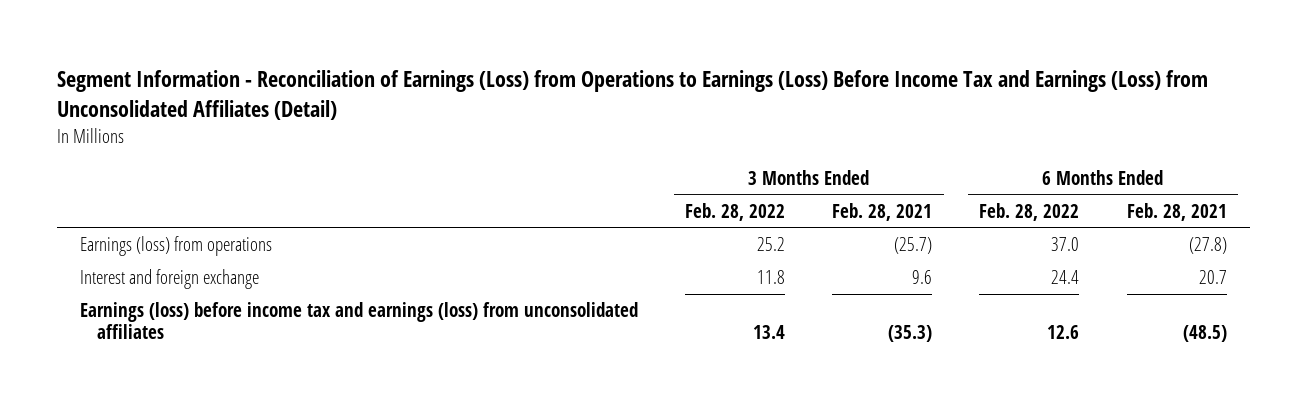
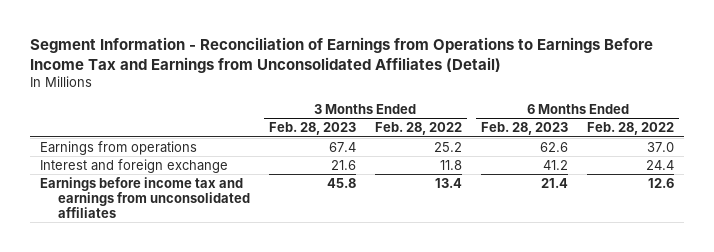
- Segment Information - Reconciliation of Earnings (Loss) from Operations to Earnings (Loss) Before Income Tax and Earnings (Loss) from Unconsolidated Affiliates (Detail)
+ Segment Information - Reconciliation of Earnings from Operations to Earnings Before Income Tax and Earnings from Unconsolidated Affiliates (Detail)
- | 3 Months Ended Feb. 28, 2022 | 3 Months Ended Feb. 28, 2021 | 6 Months Ended Feb. 28, 2022 | 6 Months Ended Feb. 28, 2021
+ | 3 Months Ended Feb. 28, 2023 | 3 Months Ended Feb. 28, 2022 | 6 Months Ended Feb. 28, 2023 | 6 Months Ended Feb. 28, 2022
- Earnings (loss) from operations | 25.2 | (25.7) | 37.0 | (27.8)
+ Earnings from operations | 67.4 | 25.2 | 62.6 | 37.0
- Earnings (loss) before income tax and earnings (loss) from unconsolidated affiliates | 13.4 | (35.3) | 12.6 | (48.5)
+ Earnings before income tax and earnings from unconsolidated affiliates | 45.8 | 13.4 | 21.4 | 12.6

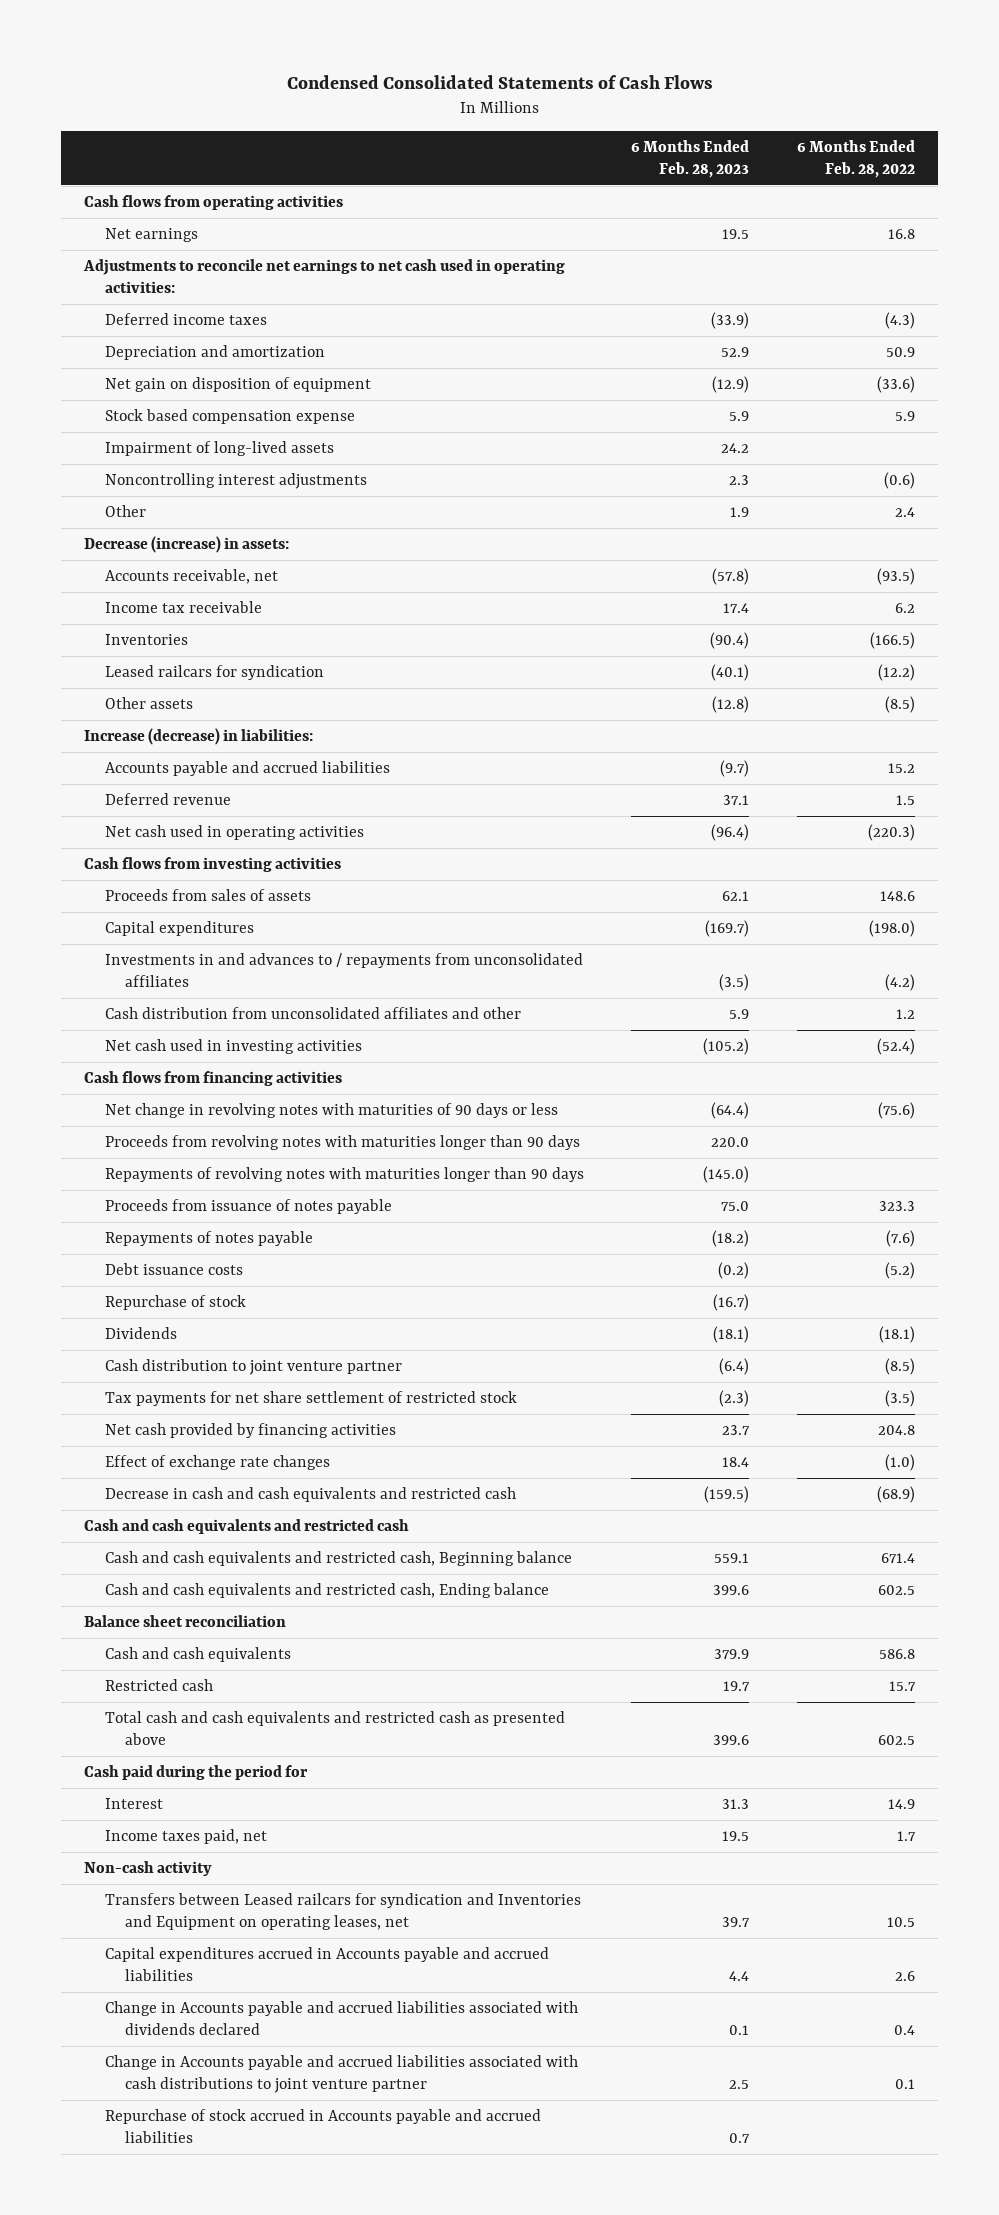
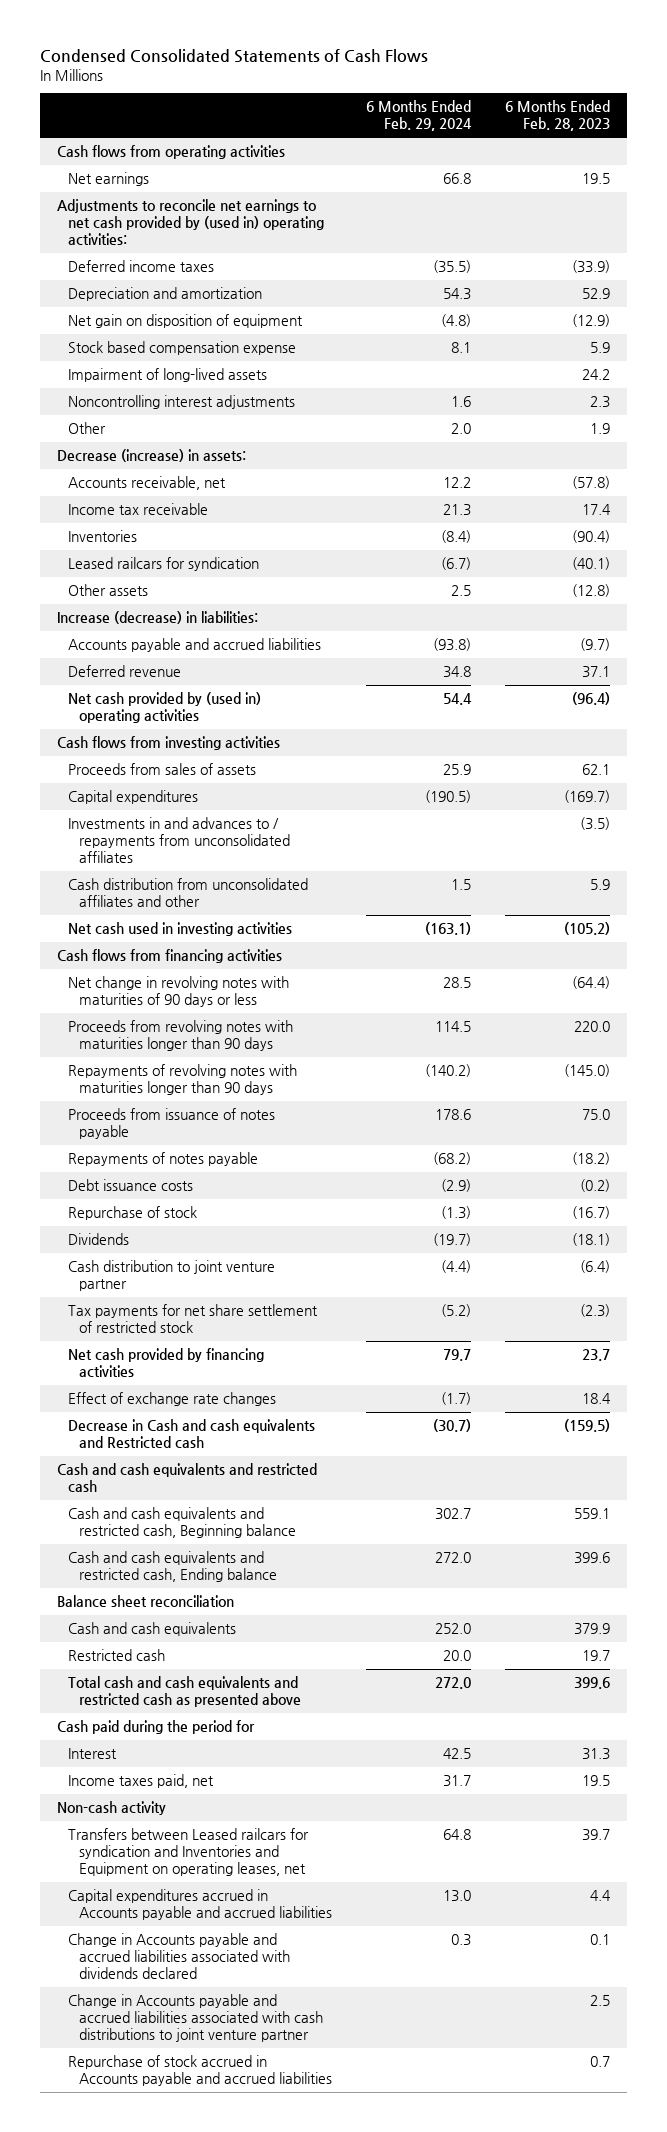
- | 6 Months Ended Feb. 28, 2023 | 6 Months Ended Feb. 28, 2022
+ | 6 Months Ended Feb. 29, 2024 | 6 Months Ended Feb. 28, 2023
- Adjustments to reconcile net earnings to net cash used in operating activities:
+ Adjustments to reconcile net earnings to net cash provided by (used in) operating activities:
- Net cash used in operating activities | (96.4) | (220.3)
+ Net cash provided by (used in) operating activities | 54.4 | (96.4)
- Decrease in cash and cash equivalents and restricted cash | (159.5) | (68.9)
+ Decrease in Cash and cash equivalents and Restricted cash | (30.7) | (159.5)

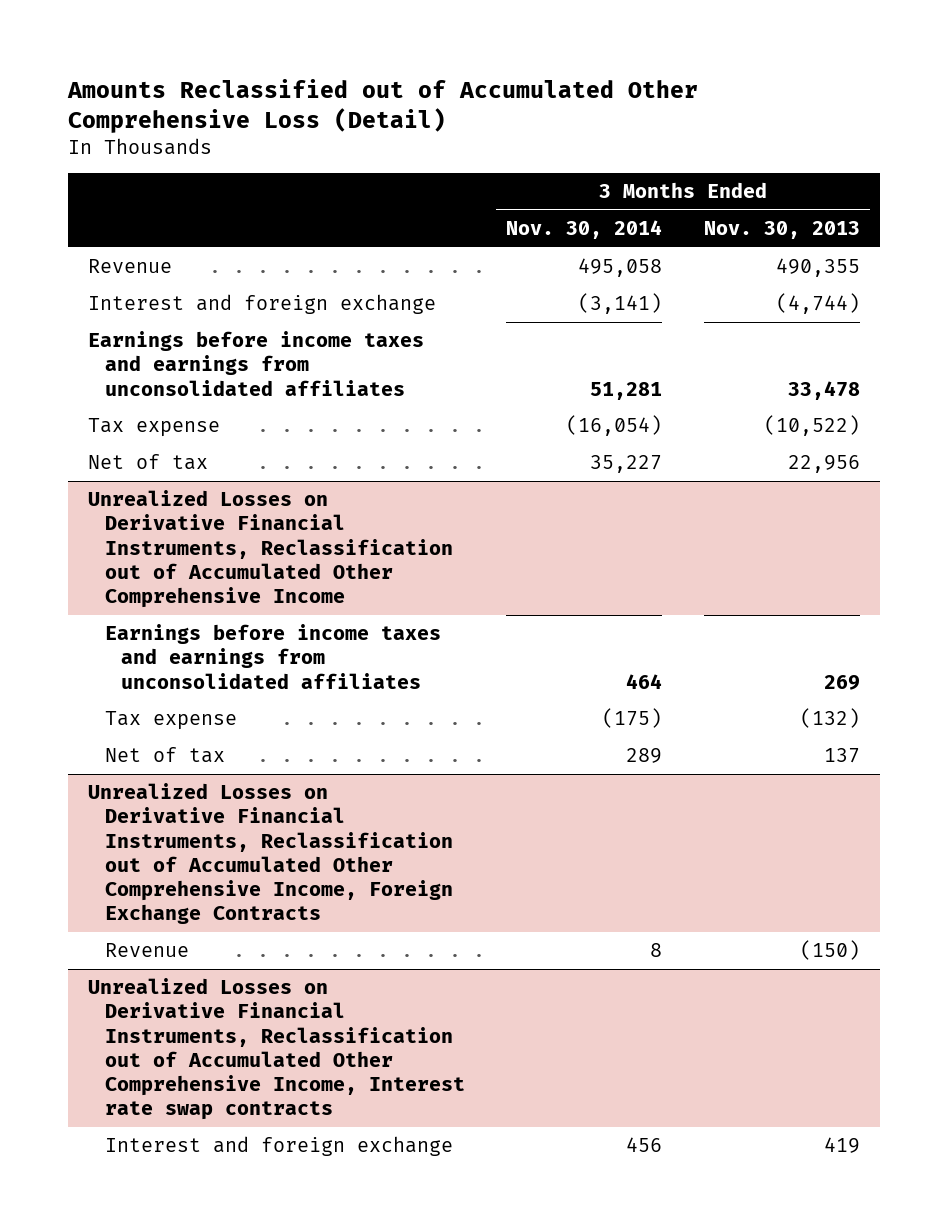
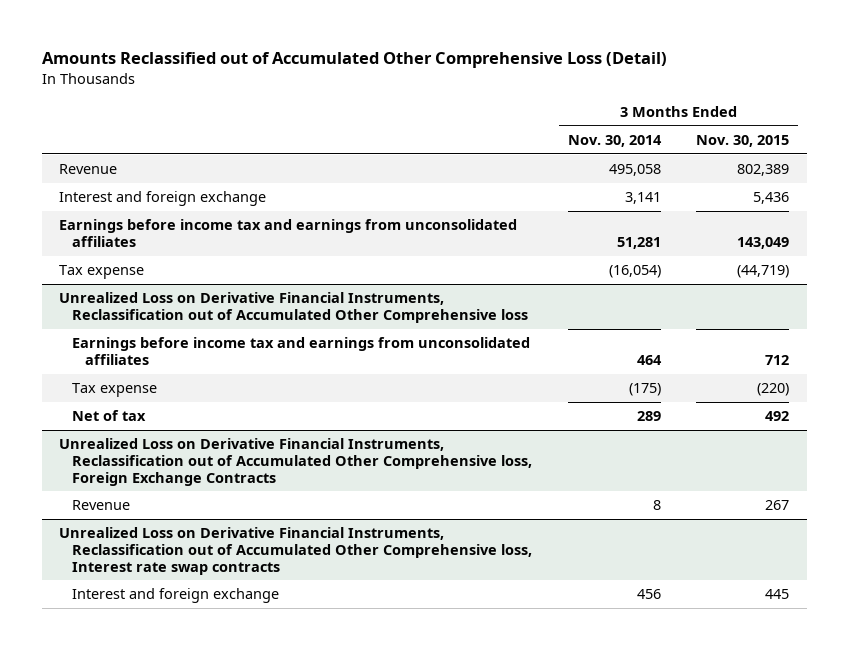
- | 3 Months Ended Nov. 30, 2014 | 3 Months Ended Nov. 30, 2013
+ | 3 Months Ended Nov. 30, 2014 | 3 Months Ended Nov. 30, 2015
- Interest and foreign exchange | (3,141) | (4,744)
- Earnings before income taxes and earnings from unconsolidated affiliates | 51,281 | 33,478
+ Interest and foreign exchange | 3,141 | 5,436
+ Earnings before income tax and earnings from unconsolidated affiliates | 51,281 | 143,049
- Net of tax | 35,227 | 22,956
- Unrealized Losses on Derivative Financial Instruments, Reclassification out of Accumulated Other Comprehensive Income
- Earnings before income taxes and earnings from unconsolidated affiliates | 464 | 269
+ Unrealized Loss on Derivative Financial Instruments, Reclassification out of Accumulated Other Comprehensive loss
+ Earnings before income tax and earnings from unconsolidated affiliates | 464 | 712
- Unrealized Losses on Derivative Financial Instruments, Reclassification out of Accumulated Other Comprehensive Income, Foreign Exchange Contracts
+ Unrealized Loss on Derivative Financial Instruments, Reclassification out of Accumulated Other Comprehensive loss, Foreign Exchange Contracts
- Unrealized Losses on Derivative Financial Instruments, Reclassification out of Accumulated Other Comprehensive Income, Interest rate swap contracts
+ Unrealized Loss on Derivative Financial Instruments, Reclassification out of Accumulated Other Comprehensive loss, Interest rate swap contracts

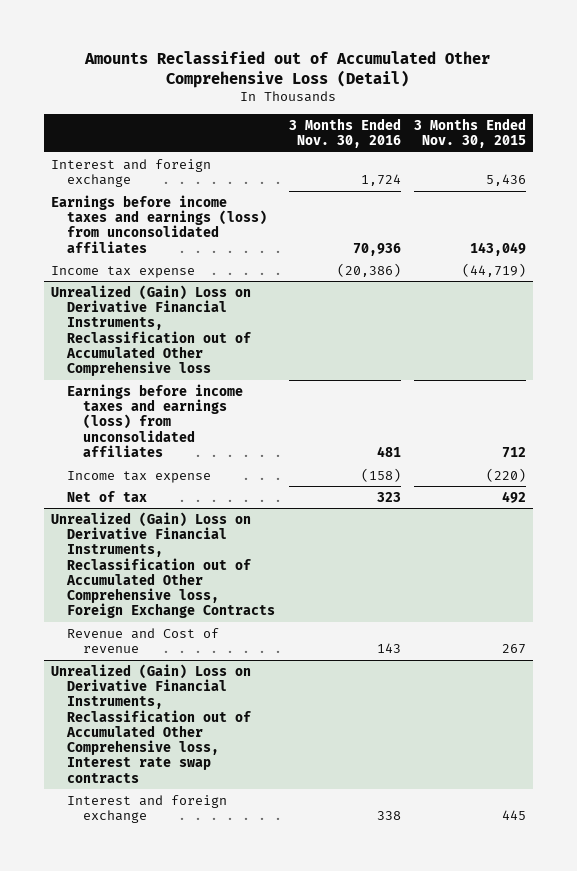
- | 3 Months Ended Nov. 30, 2014 | 3 Months Ended Nov. 30, 2015
+ | 3 Months Ended Nov. 30, 2016 | 3 Months Ended Nov. 30, 2015
- Revenue | 495,058 | 802,389
- Earnings before income tax and earnings from unconsolidated affiliates | 51,281 | 143,049
- Tax expense | (16,054) | (44,719)
- Unrealized Loss on Derivative Financial Instruments, Reclassification out of Accumulated Other Comprehensive loss
- Earnings before income tax and earnings from unconsolidated affiliates | 464 | 712
- Tax expense | (175) | (220)
+ Earnings before income taxes and earnings (loss) from unconsolidated affiliates | 70,936 | 143,049
+ Income tax expense | (20,386) | (44,719)
+ Unrealized (Gain) Loss on Derivative Financial Instruments, Reclassification out of Accumulated Other Comprehensive loss
+ Earnings before income taxes and earnings (loss) from unconsolidated affiliates | 481 | 712
+ Income tax expense | (158) | (220)
- Unrealized Loss on Derivative Financial Instruments, Reclassification out of Accumulated Other Comprehensive loss, Foreign Exchange Contracts
- Revenue | 8 | 267
- Unrealized Loss on Derivative Financial Instruments, Reclassification out of Accumulated Other Comprehensive loss, Interest rate swap contracts
+ Unrealized (Gain) Loss on Derivative Financial Instruments, Reclassification out of Accumulated Other Comprehensive loss, Foreign Exchange Contracts
+ Revenue and Cost of revenue | 143 | 267
+ Unrealized (Gain) Loss on Derivative Financial Instruments, Reclassification out of Accumulated Other Comprehensive loss, Interest rate swap contracts

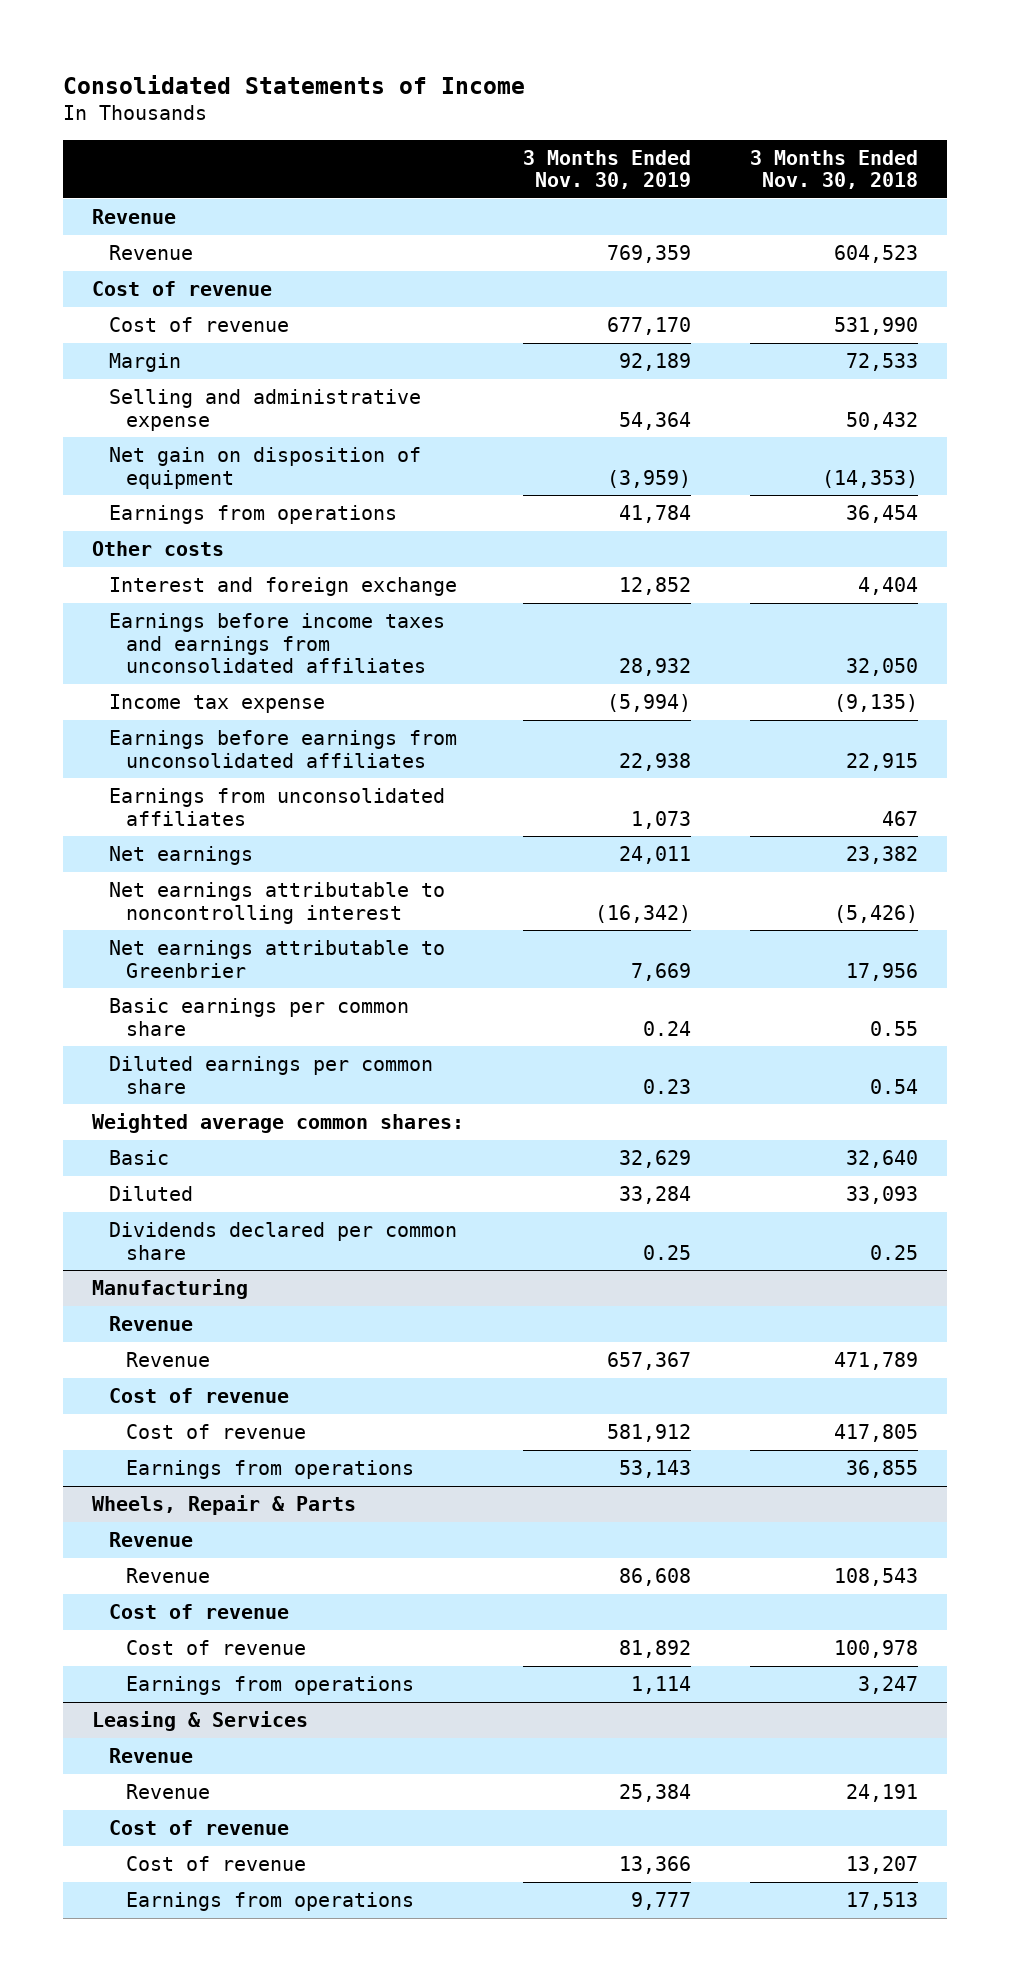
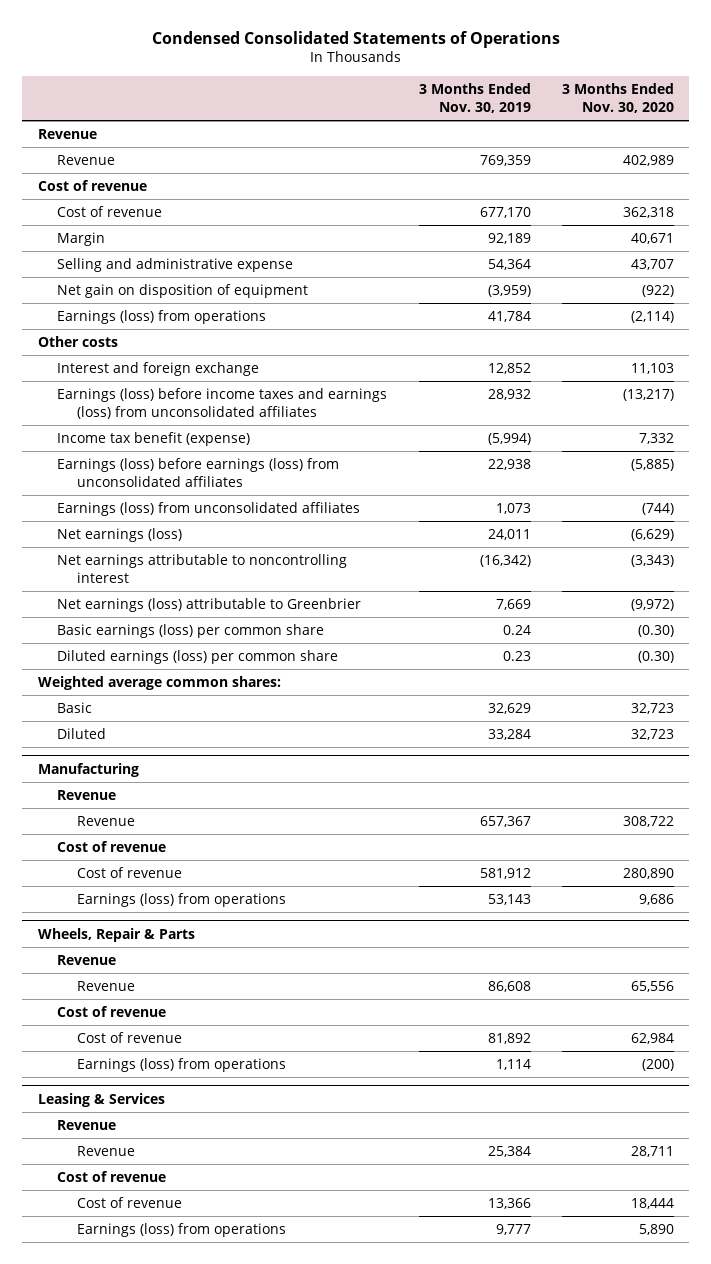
- Consolidated Statements of Income
+ Condensed Consolidated Statements of Operations
- | 3 Months Ended Nov. 30, 2019 | 3 Months Ended Nov. 30, 2018
+ | 3 Months Ended Nov. 30, 2019 | 3 Months Ended Nov. 30, 2020
- Earnings from operations | 41,784 | 36,454
+ Earnings (loss) from operations | 41,784 | (2,114)
- Earnings before income taxes and earnings from unconsolidated affiliates | 28,932 | 32,050
- Income tax expense | (5,994) | (9,135)
- Earnings before earnings from unconsolidated affiliates | 22,938 | 22,915
- Earnings from unconsolidated affiliates | 1,073 | 467
- Net earnings | 24,011 | 23,382
+ Earnings (loss) before income taxes and earnings (loss) from unconsolidated affiliates | 28,932 | (13,217)
+ Income tax benefit (expense) | (5,994) | 7,332
+ Earnings (loss) before earnings (loss) from unconsolidated affiliates | 22,938 | (5,885)
+ Earnings (loss) from unconsolidated affiliates | 1,073 | (744)
+ Net earnings (loss) | 24,011 | (6,629)
- Net earnings attributable to Greenbrier | 7,669 | 17,956
- Basic earnings per common share | 0.24 | 0.55
- Diluted earnings per common share | 0.23 | 0.54
+ Net earnings (loss) attributable to Greenbrier | 7,669 | (9,972)
+ Basic earnings (loss) per common share | 0.24 | (0.30)
+ Diluted earnings (loss) per common share | 0.23 | (0.30)
- Dividends declared per common share | 0.25 | 0.25
@ Manufacturing
- Earnings from operations | 53,143 | 36,855
+ Earnings (loss) from operations | 53,143 | 9,686
@ Wheels, Repair & Parts
- Earnings from operations | 1,114 | 3,247
+ Earnings (loss) from operations | 1,114 | (200)
@ Leasing & Services
- Earnings from operations | 9,777 | 17,513
+ Earnings (loss) from operations | 9,777 | 5,890

